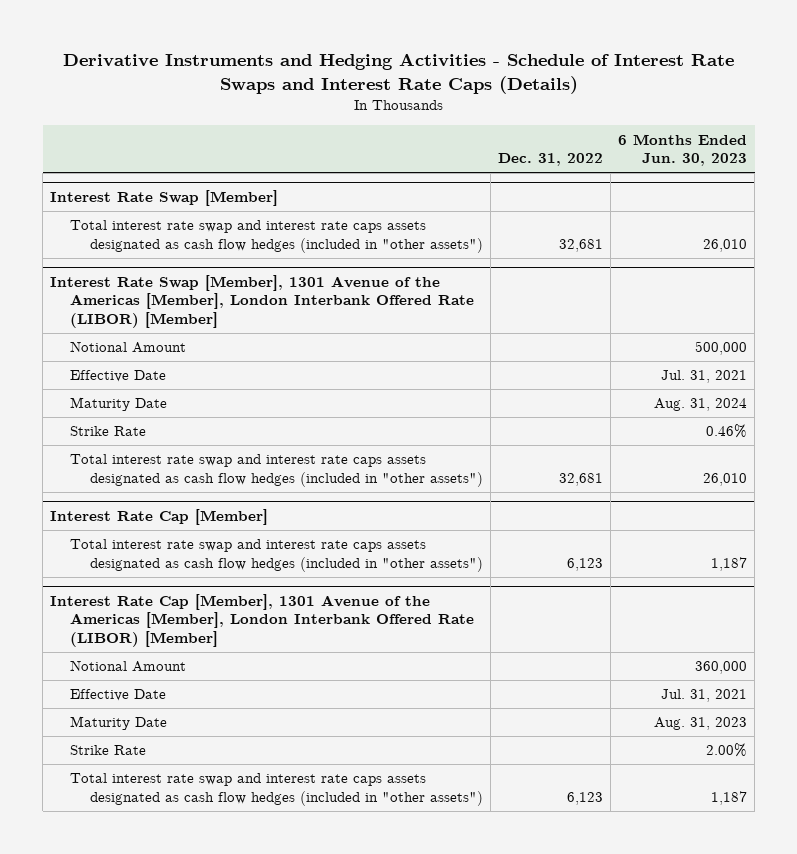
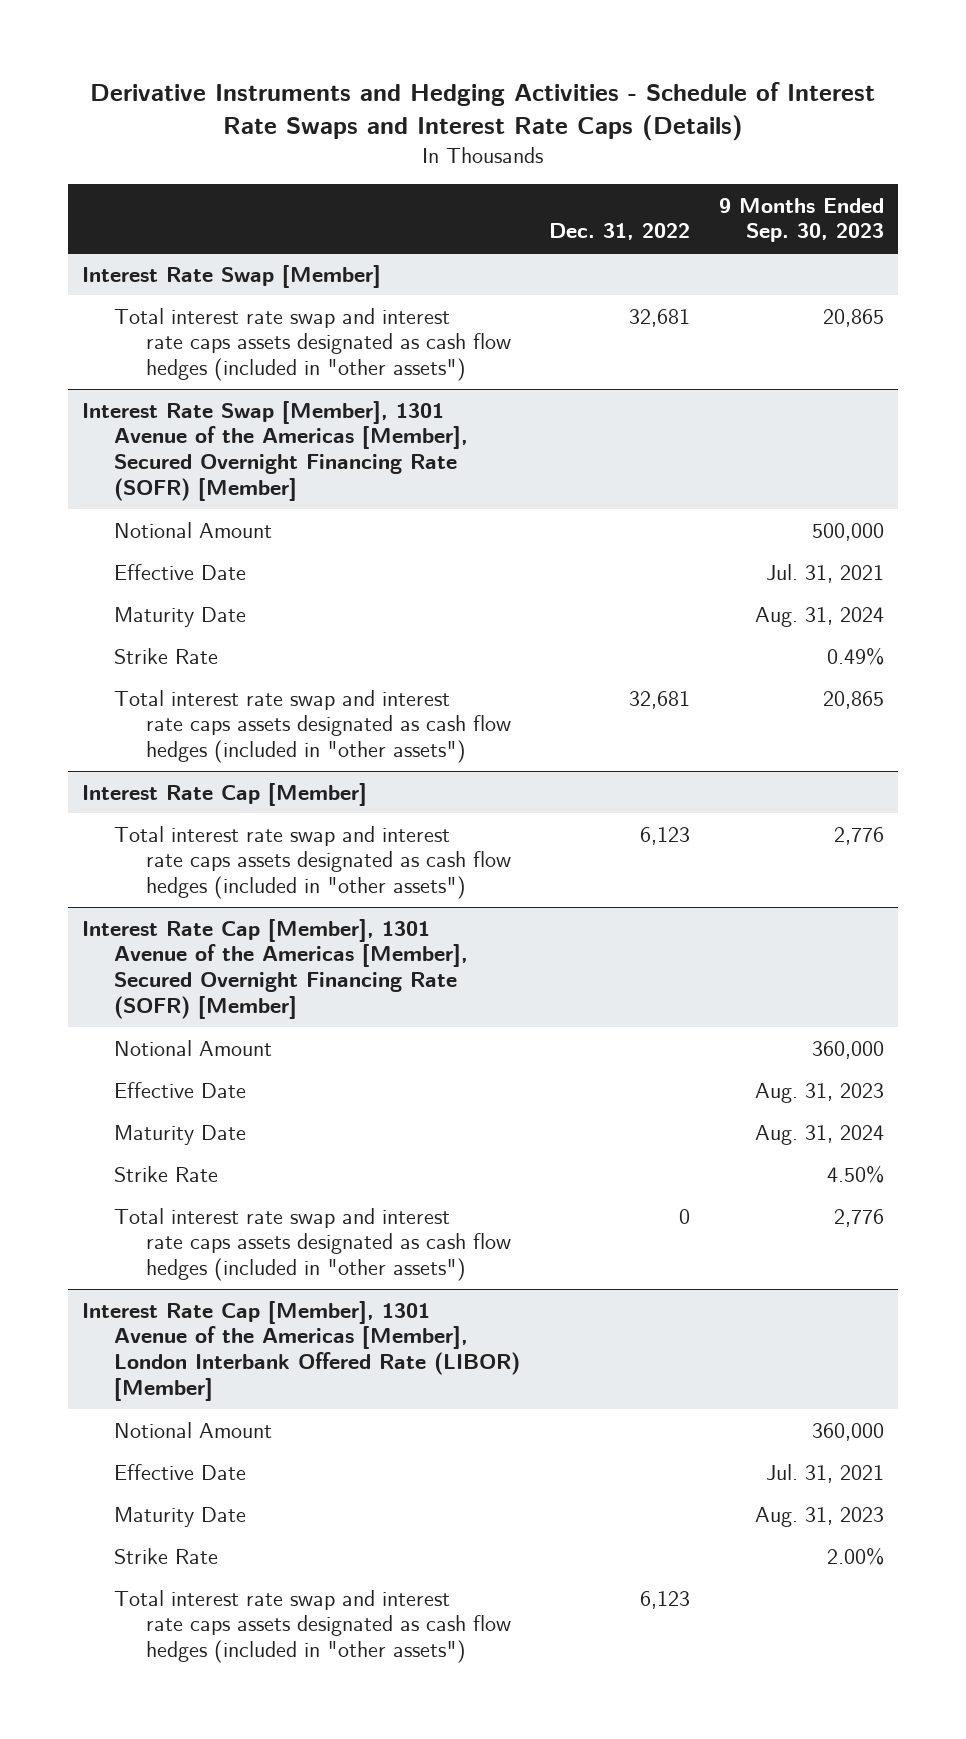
- | Dec. 31, 2022 | 6 Months Ended Jun. 30, 2023
+ | Dec. 31, 2022 | 9 Months Ended Sep. 30, 2023
- Interest Rate Swap [Member], 1301 Avenue of the Americas [Member], London Interbank Offered Rate (LIBOR) [Member]
+ Interest Rate Swap [Member], 1301 Avenue of the Americas [Member], Secured Overnight Financing Rate (SOFR) [Member]
+ Interest Rate Cap [Member], 1301 Avenue of the Americas [Member], Secured Overnight Financing Rate (SOFR) [Member]
+ Notional Amount | | 360,000
+ Effective Date | | Aug. 31, 2023
+ Maturity Date | | Aug. 31, 2024
+ Strike Rate | | 4.50%
+ Total interest rate swap and interest rate caps assets designated as cash flow hedges (included in "other assets") | 0 | 2,776

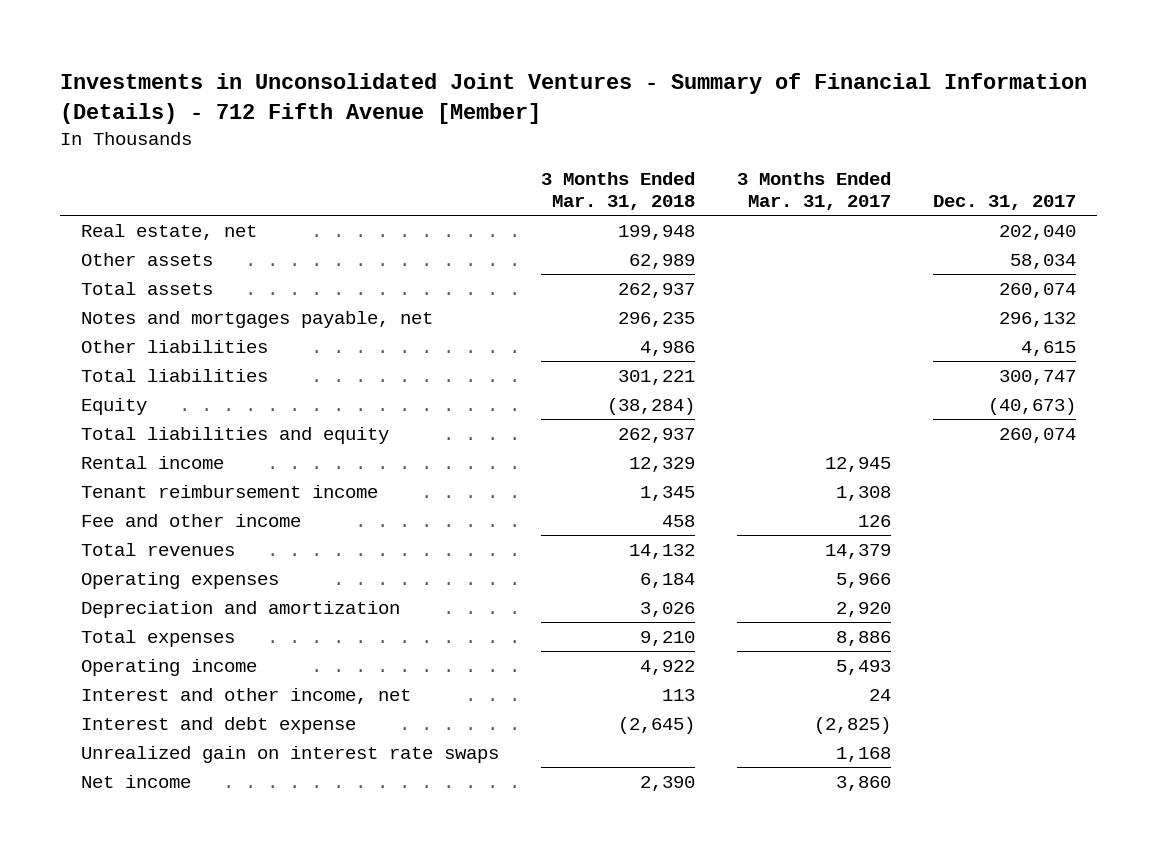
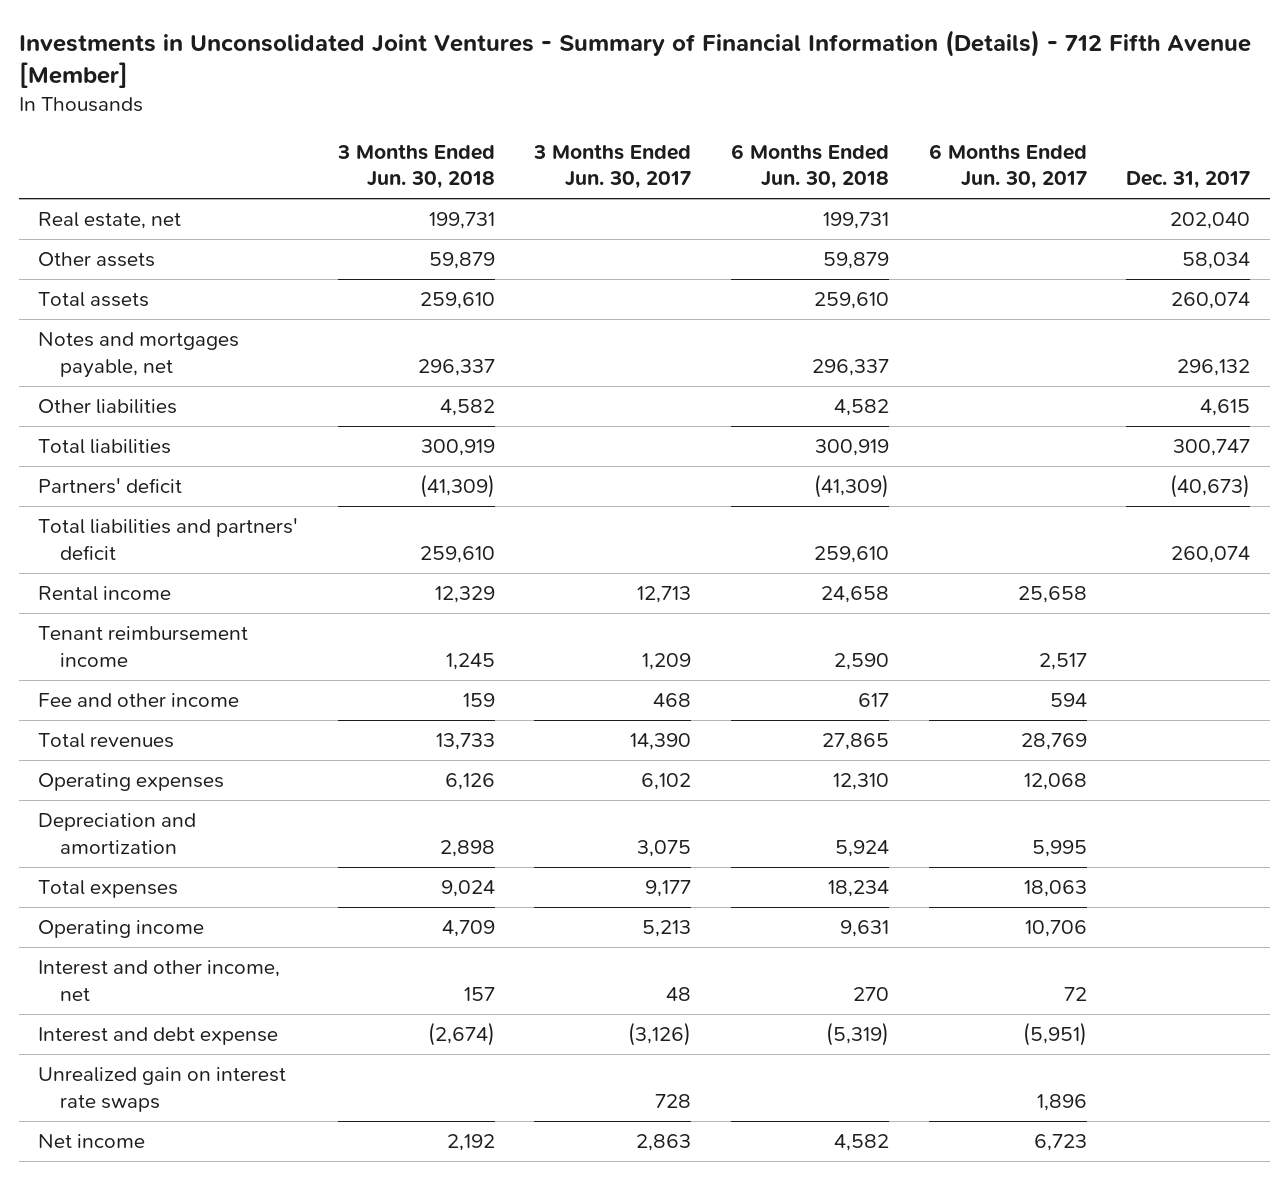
- | 3 Months Ended Mar. 31, 2018 | 3 Months Ended Mar. 31, 2017 | Dec. 31, 2017
+ | 3 Months Ended Jun. 30, 2018 | 3 Months Ended Jun. 30, 2017 | 6 Months Ended Jun. 30, 2018 | 6 Months Ended Jun. 30, 2017 | Dec. 31, 2017
- Equity | (38,284) | | (40,673)
- Total liabilities and equity | 262,937 | | 260,074
+ Partners' deficit | (41,309) | | (41,309) | | (40,673)
+ Total liabilities and partners' deficit | 259,610 | | 259,610 | | 260,074

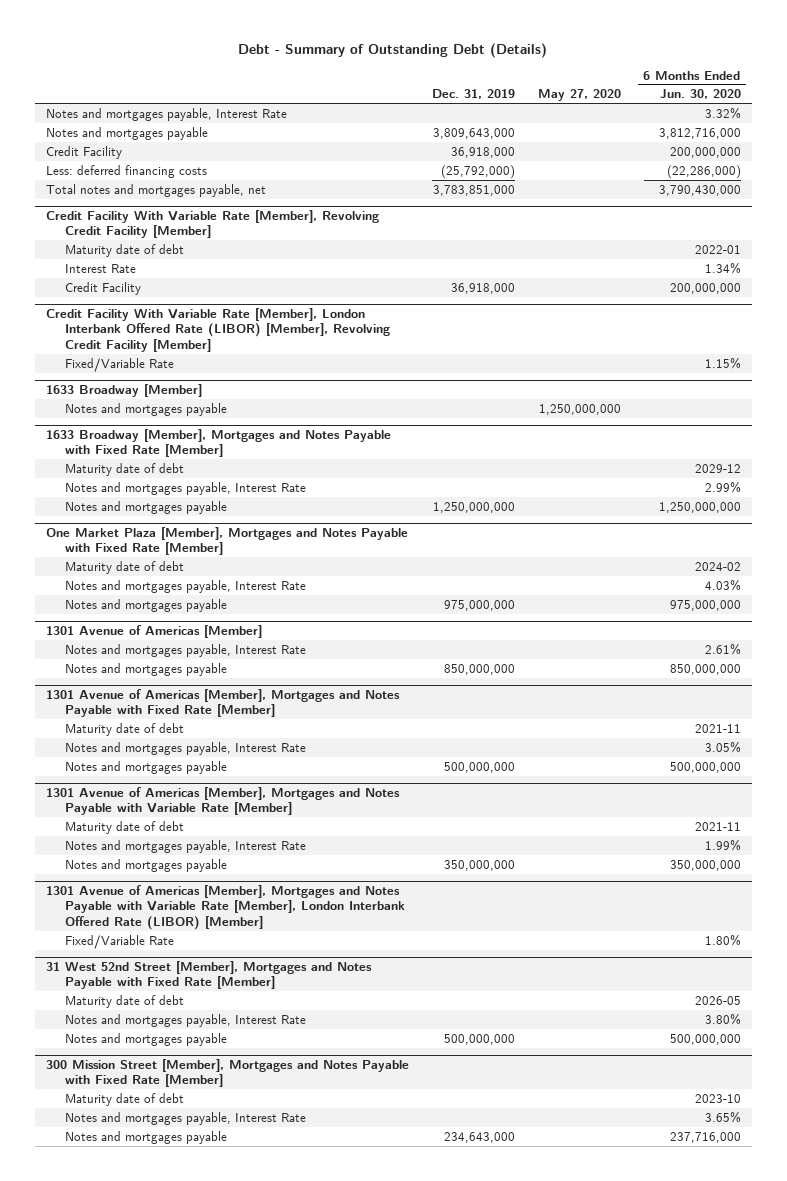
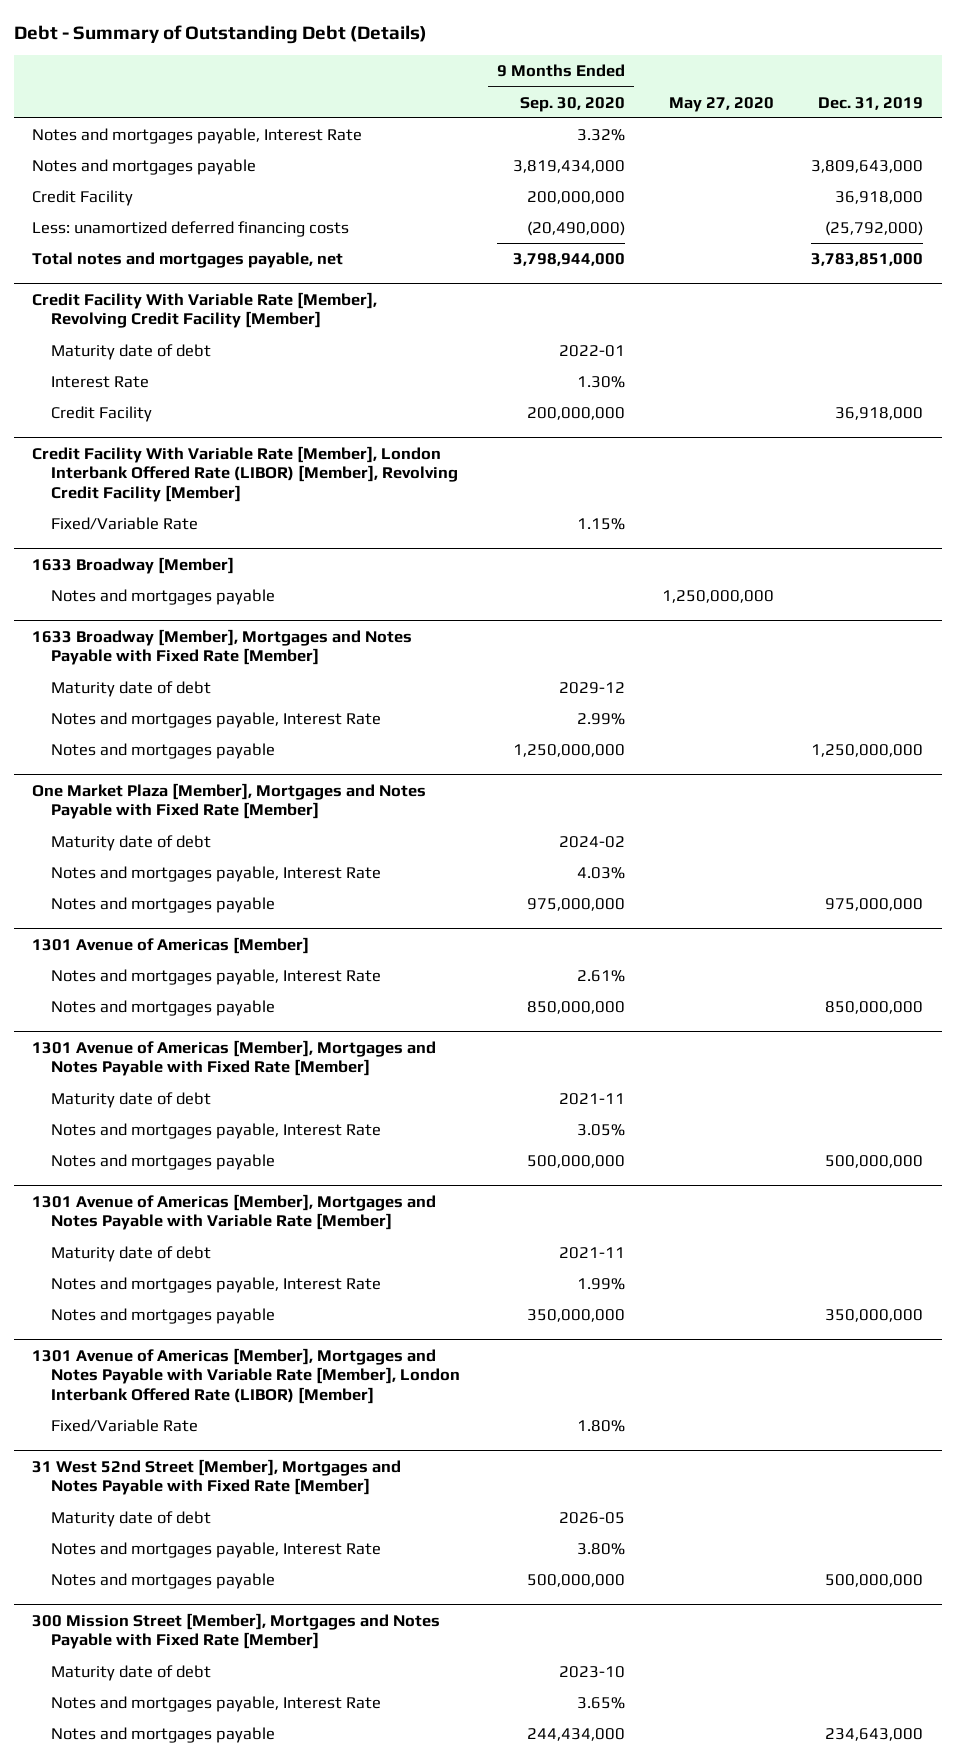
- | Dec. 31, 2019 | May 27, 2020 | 6 Months Ended Jun. 30, 2020
+ | 9 Months Ended Sep. 30, 2020 | May 27, 2020 | Dec. 31, 2019
- Less: deferred financing costs | (25,792,000) | | (22,286,000)
+ Less: unamortized deferred financing costs | (20,490,000) | | (25,792,000)

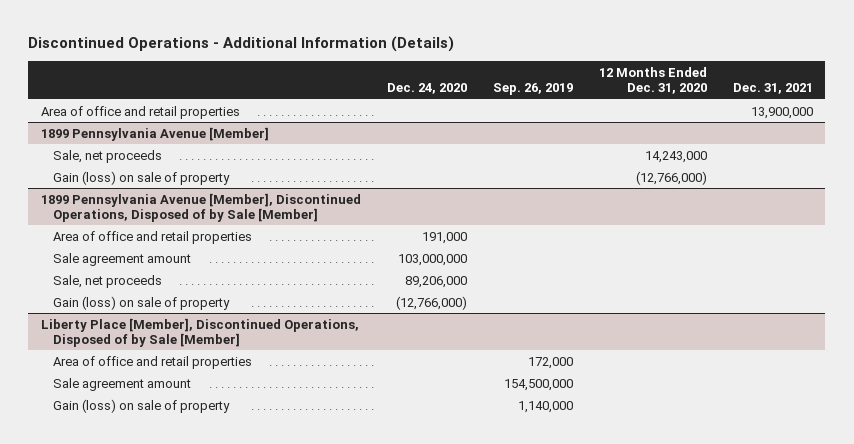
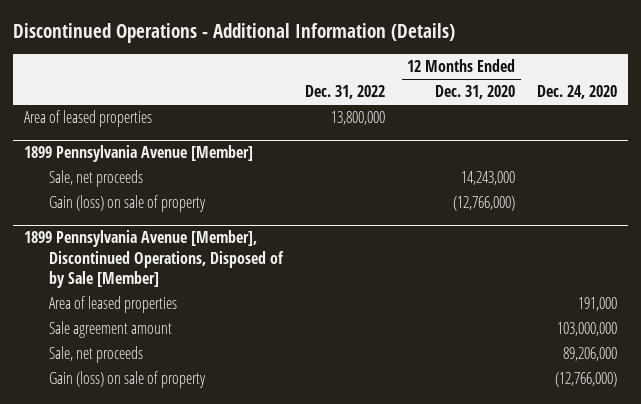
- | Dec. 24, 2020 | Sep. 26, 2019 | 12 Months Ended Dec. 31, 2020 | Dec. 31, 2021
+ | Dec. 31, 2022 | 12 Months Ended Dec. 31, 2020 | Dec. 24, 2020
- Area of office and retail properties | | | | 13,900,000
+ Area of leased properties | 13,800,000 | |
@ 1899 Pennsylvania Avenue [Member], Discontinued Operations, Disposed of by Sale [Member]
- Area of office and retail properties | 191,000 | | |
+ Area of leased properties | | | 191,000
- Liberty Place [Member], Discontinued Operations, Disposed of by Sale [Member]
- Area of office and retail properties | | 172,000 | |
- Sale agreement amount | | 154,500,000 | |
- Gain (loss) on sale of property | | 1,140,000 | |

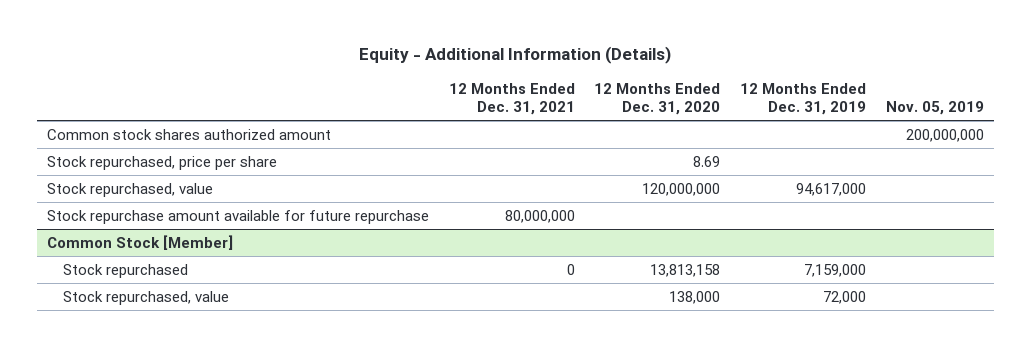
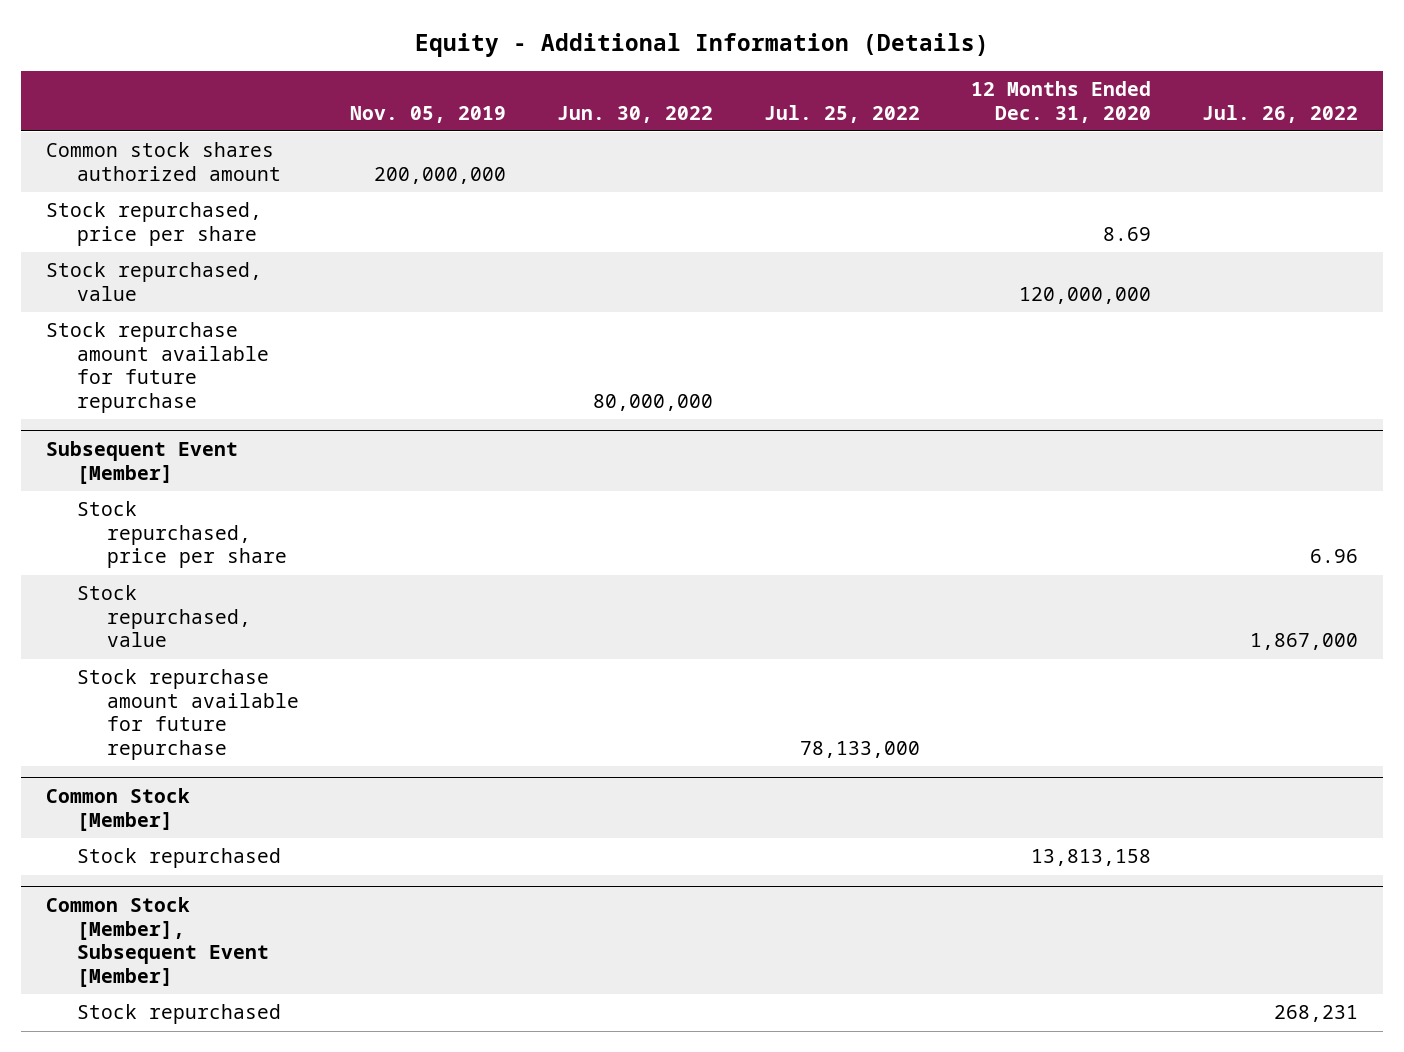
- | 12 Months Ended Dec. 31, 2021 | 12 Months Ended Dec. 31, 2020 | 12 Months Ended Dec. 31, 2019 | Nov. 05, 2019
+ | Nov. 05, 2019 | Jun. 30, 2022 | Jul. 25, 2022 | 12 Months Ended Dec. 31, 2020 | Jul. 26, 2022
+ Subsequent Event [Member]
+ Stock repurchased, price per share | | | | | 6.96
+ Stock repurchased, value | | | | | 1,867,000
+ Stock repurchase amount available for future repurchase | | | 78,133,000 | |
@ Common Stock [Member]
- Stock repurchased, value | | 138,000 | 72,000 |
+ Common Stock [Member], Subsequent Event [Member]
+ Stock repurchased | | | | | 268,231

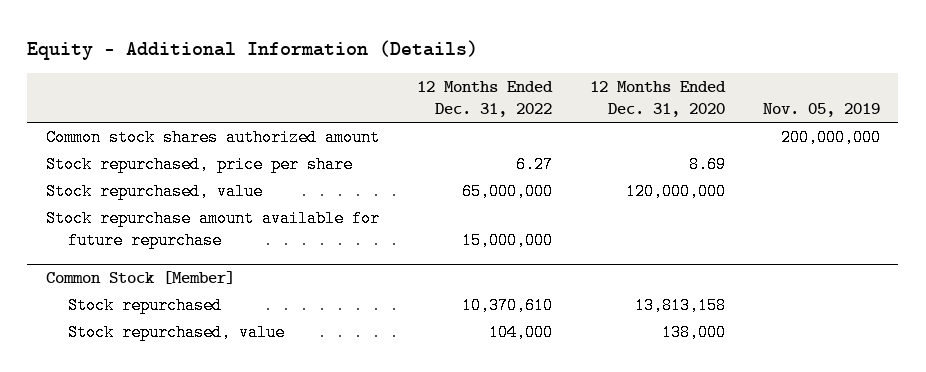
- | Nov. 05, 2019 | Jun. 30, 2022 | Jul. 25, 2022 | 12 Months Ended Dec. 31, 2020 | Jul. 26, 2022
+ | 12 Months Ended Dec. 31, 2022 | 12 Months Ended Dec. 31, 2020 | Nov. 05, 2019
- Subsequent Event [Member]
- Stock repurchased, price per share | | | | | 6.96
- Stock repurchased, value | | | | | 1,867,000
- Stock repurchase amount available for future repurchase | | | 78,133,000 | |
- Common Stock [Member], Subsequent Event [Member]
- Stock repurchased | | | | | 268,231
@ Common Stock [Member]
+ Stock repurchased, value | 104,000 | 138,000 |

